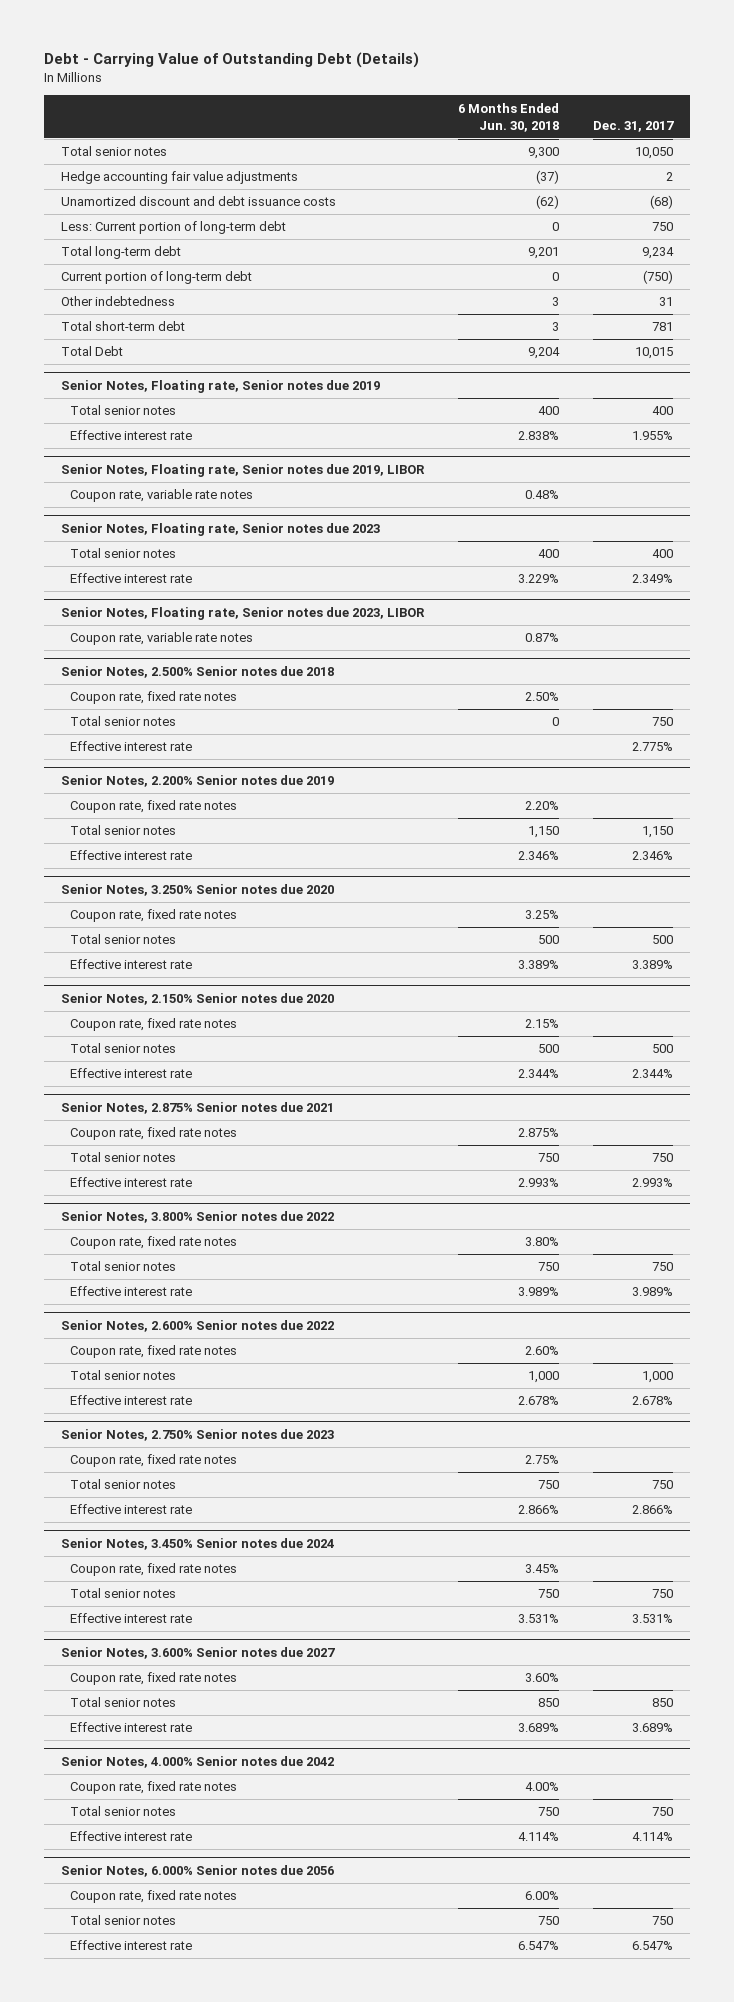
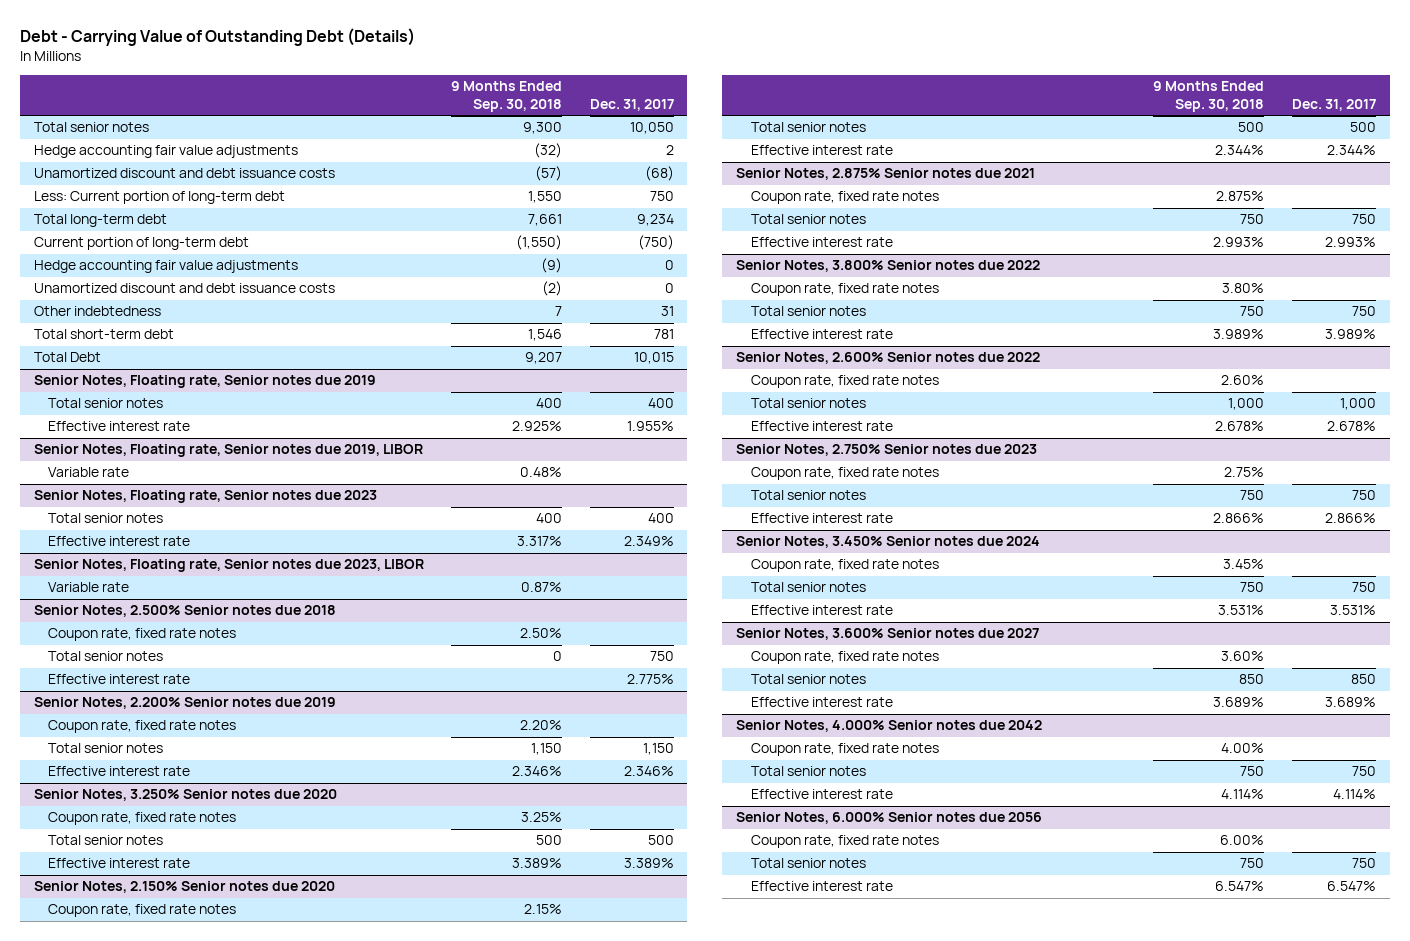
- | 6 Months Ended Jun. 30, 2018 | Dec. 31, 2017
+ | 9 Months Ended Sep. 30, 2018 | Dec. 31, 2017
+ Hedge accounting fair value adjustments | (9) | 0
+ Unamortized discount and debt issuance costs | (2) | 0
@ Senior Notes, Floating rate, Senior notes due 2019, LIBOR
- Coupon rate, variable rate notes | 0.48% |
+ Variable rate | 0.48% |
@ Senior Notes, Floating rate, Senior notes due 2023, LIBOR
- Coupon rate, variable rate notes | 0.87% |
+ Variable rate | 0.87% |

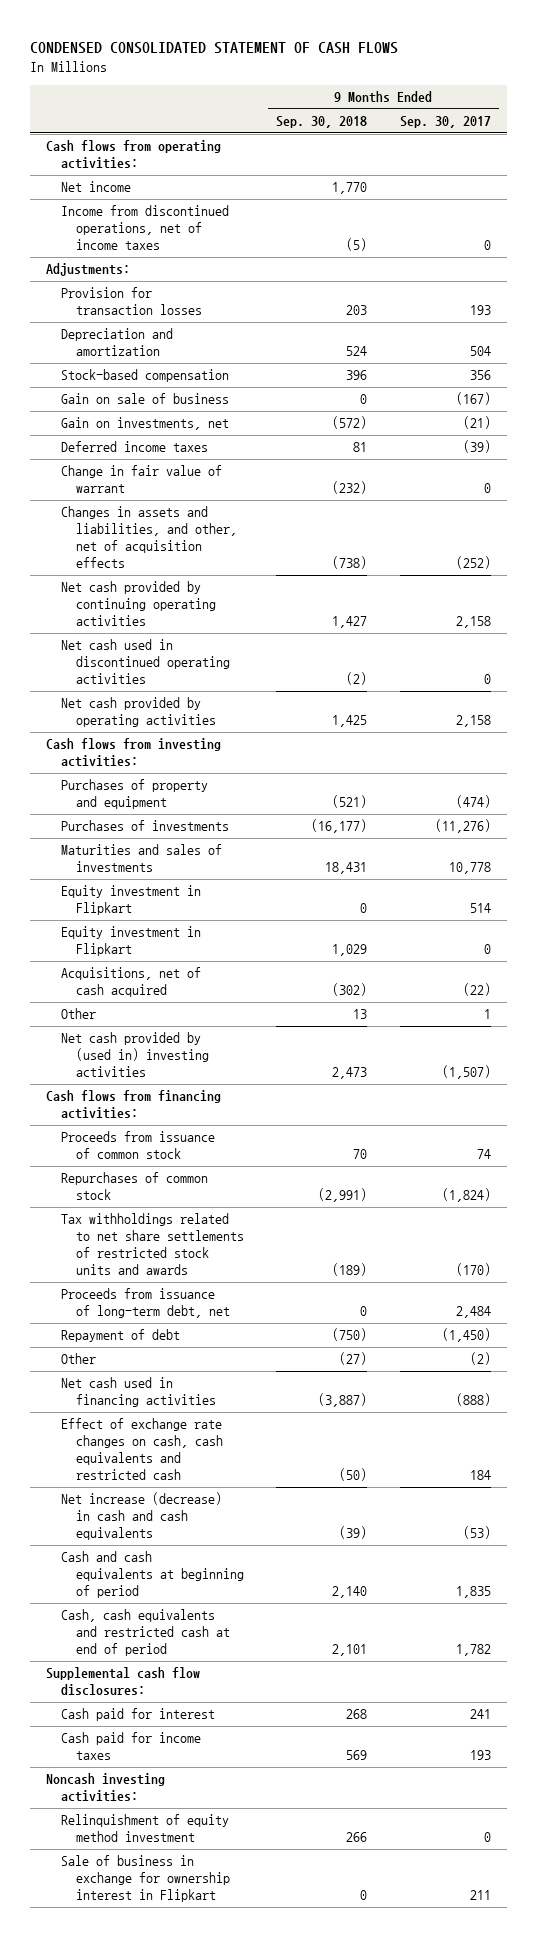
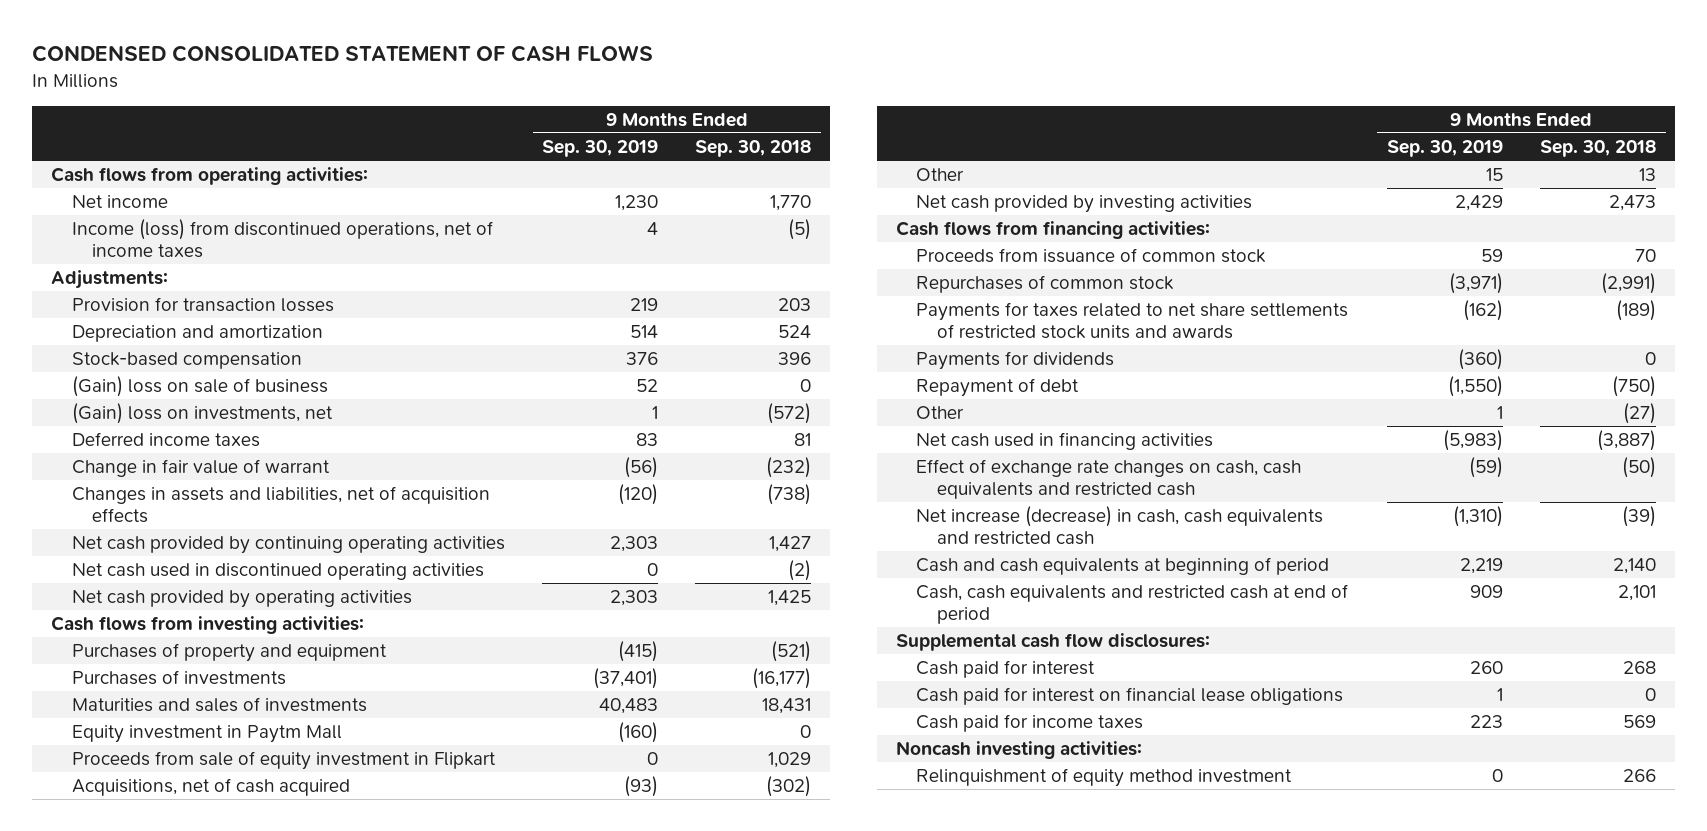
- | 9 Months Ended Sep. 30, 2018 | 9 Months Ended Sep. 30, 2017
+ | 9 Months Ended Sep. 30, 2019 | 9 Months Ended Sep. 30, 2018
- Income from discontinued operations, net of income taxes | (5) | 0
+ Income (loss) from discontinued operations, net of income taxes | 4 | (5)
- Gain on sale of business | 0 | (167)
- Gain on investments, net | (572) | (21)
+ (Gain) loss on sale of business | 52 | 0
+ (Gain) loss on investments, net | 1 | (572)
- Changes in assets and liabilities, and other, net of acquisition effects | (738) | (252)
+ Changes in assets and liabilities, net of acquisition effects | (120) | (738)
- Equity investment in Flipkart | 0 | 514
- Equity investment in Flipkart | 1,029 | 0
+ Equity investment in Paytm Mall | (160) | 0
+ Proceeds from sale of equity investment in Flipkart | 0 | 1,029
- Net cash provided by (used in) investing activities | 2,473 | (1,507)
+ Net cash provided by investing activities | 2,429 | 2,473
- Tax withholdings related to net share settlements of restricted stock units and awards | (189) | (170)
- Proceeds from issuance of long-term debt, net | 0 | 2,484
+ Payments for taxes related to net share settlements of restricted stock units and awards | (162) | (189)
+ Payments for dividends | (360) | 0
- Net increase (decrease) in cash and cash equivalents | (39) | (53)
+ Net increase (decrease) in cash, cash equivalents and restricted cash | (1,310) | (39)
+ Cash paid for interest on financial lease obligations | 1 | 0
- Sale of business in exchange for ownership interest in Flipkart | 0 | 211

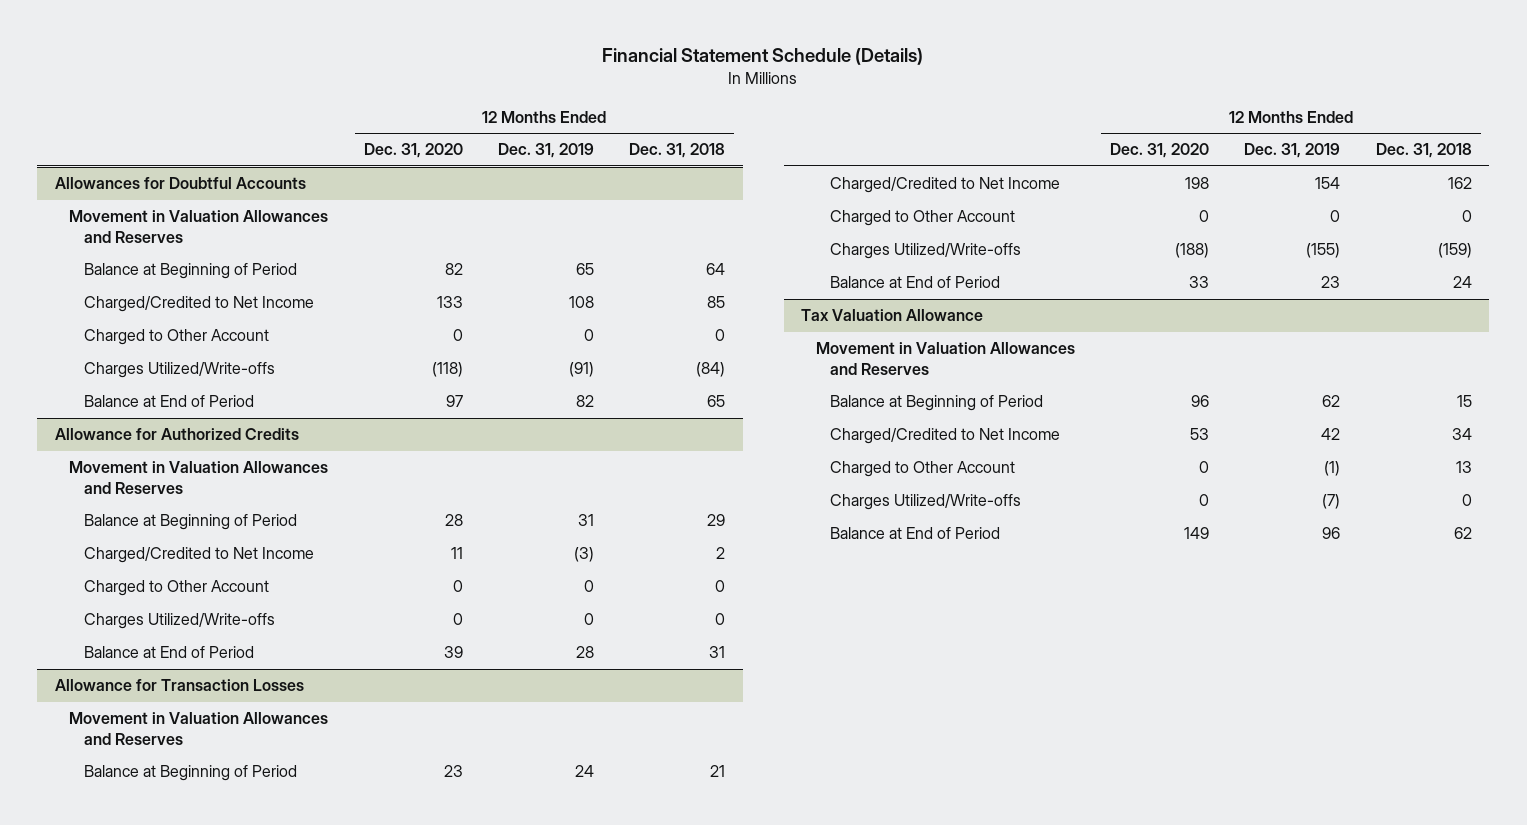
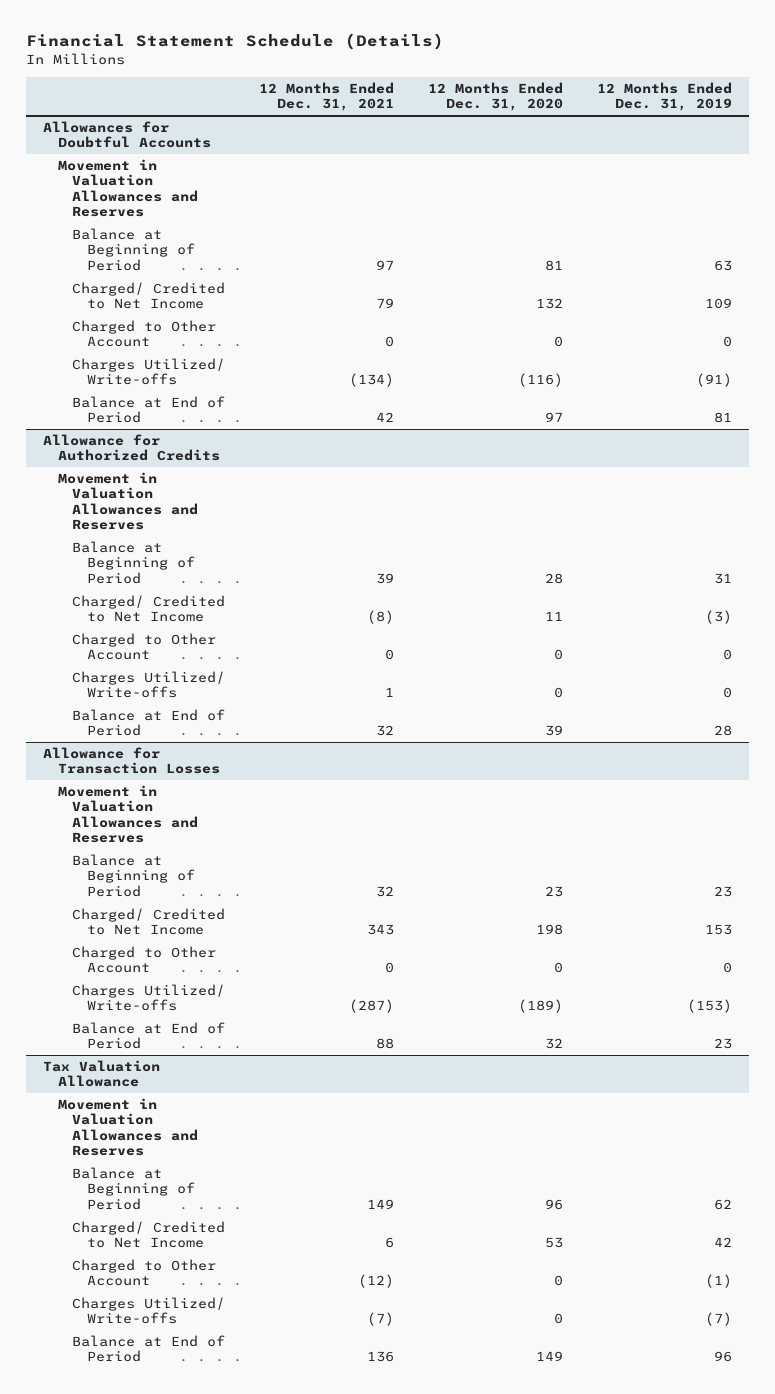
- | 12 Months Ended Dec. 31, 2020 | 12 Months Ended Dec. 31, 2019 | 12 Months Ended Dec. 31, 2018
+ | 12 Months Ended Dec. 31, 2021 | 12 Months Ended Dec. 31, 2020 | 12 Months Ended Dec. 31, 2019
@ Allowances for Doubtful Accounts
- Balance at Beginning of Period | 82 | 65 | 64
- Charged/Credited to Net Income | 133 | 108 | 85
+ Balance at Beginning of Period | 97 | 81 | 63
+ Charged/ Credited to Net Income | 79 | 132 | 109
- Charges Utilized/Write-offs | (118) | (91) | (84)
- Balance at End of Period | 97 | 82 | 65
+ Charges Utilized/ Write-offs | (134) | (116) | (91)
+ Balance at End of Period | 42 | 97 | 81
@ Allowance for Authorized Credits
- Charged/Credited to Net Income | 11 | (3) | 2
+ Charged/ Credited to Net Income | (8) | 11 | (3)
- Charges Utilized/Write-offs | 0 | 0 | 0
+ Charges Utilized/ Write-offs | 1 | 0 | 0
@ Allowance for Transaction Losses
- Balance at Beginning of Period | 23 | 24 | 21
- Charged/Credited to Net Income | 198 | 154 | 162
+ Balance at Beginning of Period | 32 | 23 | 23
+ Charged/ Credited to Net Income | 343 | 198 | 153
- Charges Utilized/Write-offs | (188) | (155) | (159)
- Balance at End of Period | 33 | 23 | 24
+ Charges Utilized/ Write-offs | (287) | (189) | (153)
+ Balance at End of Period | 88 | 32 | 23
@ Tax Valuation Allowance
- Charged/Credited to Net Income | 53 | 42 | 34
+ Charged/ Credited to Net Income | 6 | 53 | 42
- Charges Utilized/Write-offs | 0 | (7) | 0
+ Charges Utilized/ Write-offs | (7) | 0 | (7)

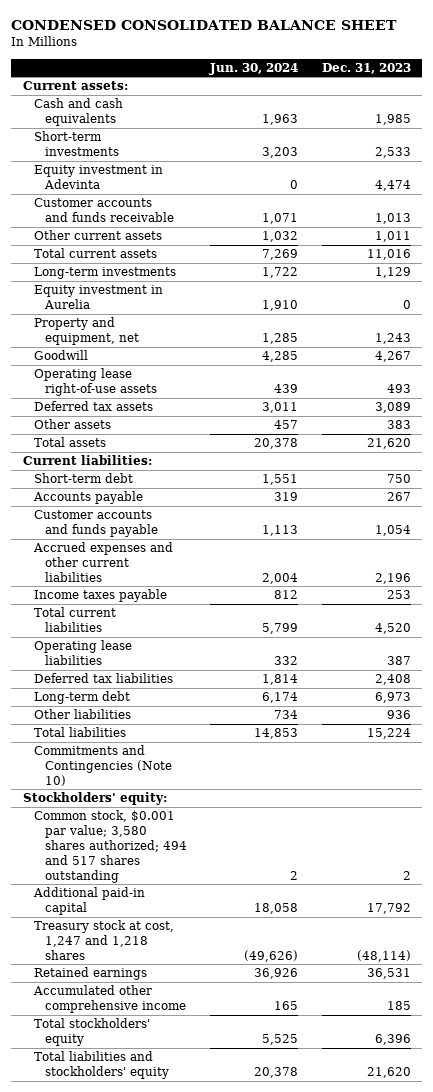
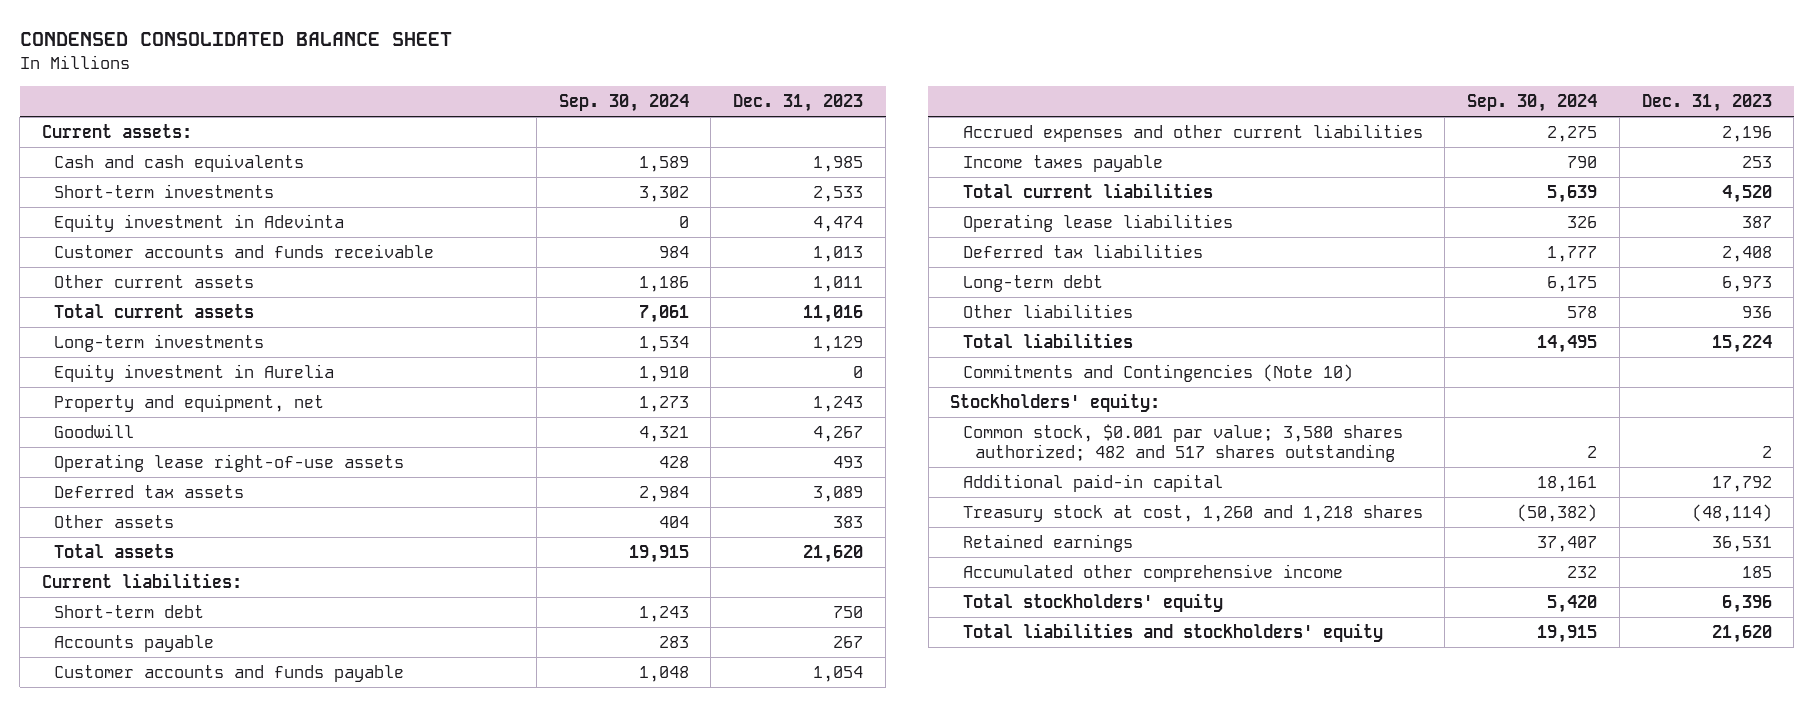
- | Jun. 30, 2024 | Dec. 31, 2023
+ | Sep. 30, 2024 | Dec. 31, 2023
- Common stock, $0.001 par value; 3,580 shares authorized; 494 and 517 shares outstanding | 2 | 2
+ Common stock, $0.001 par value; 3,580 shares authorized; 482 and 517 shares outstanding | 2 | 2
- Treasury stock at cost, 1,247 and 1,218 shares | (49,626) | (48,114)
+ Treasury stock at cost, 1,260 and 1,218 shares | (50,382) | (48,114)

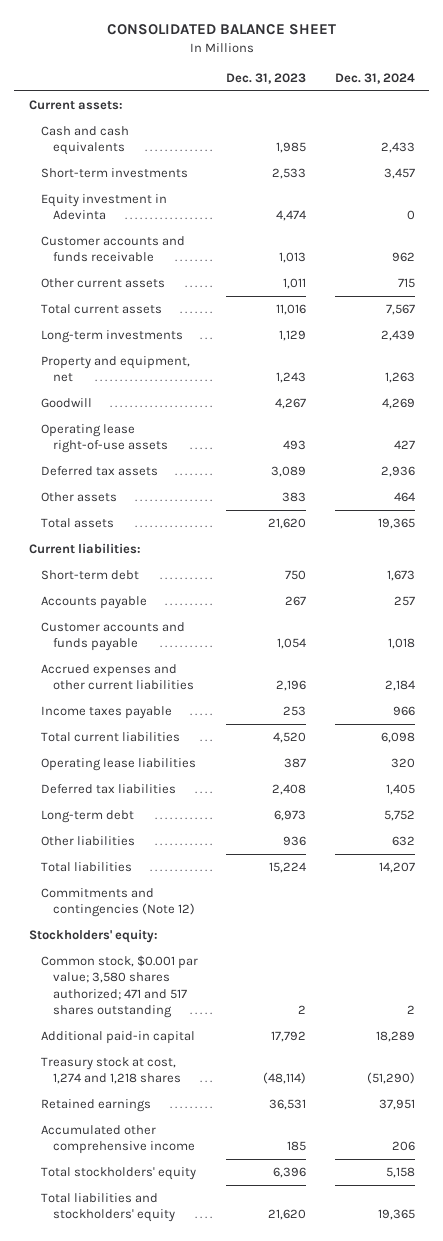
- CONDENSED CONSOLIDATED BALANCE SHEET
+ CONSOLIDATED BALANCE SHEET
- | Sep. 30, 2024 | Dec. 31, 2023
+ | Dec. 31, 2023 | Dec. 31, 2024
- Equity investment in Aurelia | 1,910 | 0
- Commitments and Contingencies (Note 10)
+ Commitments and contingencies (Note 12)
- Common stock, $0.001 par value; 3,580 shares authorized; 482 and 517 shares outstanding | 2 | 2
+ Common stock, $0.001 par value; 3,580 shares authorized; 471 and 517 shares outstanding | 2 | 2
- Treasury stock at cost, 1,260 and 1,218 shares | (50,382) | (48,114)
+ Treasury stock at cost, 1,274 and 1,218 shares | (48,114) | (51,290)

